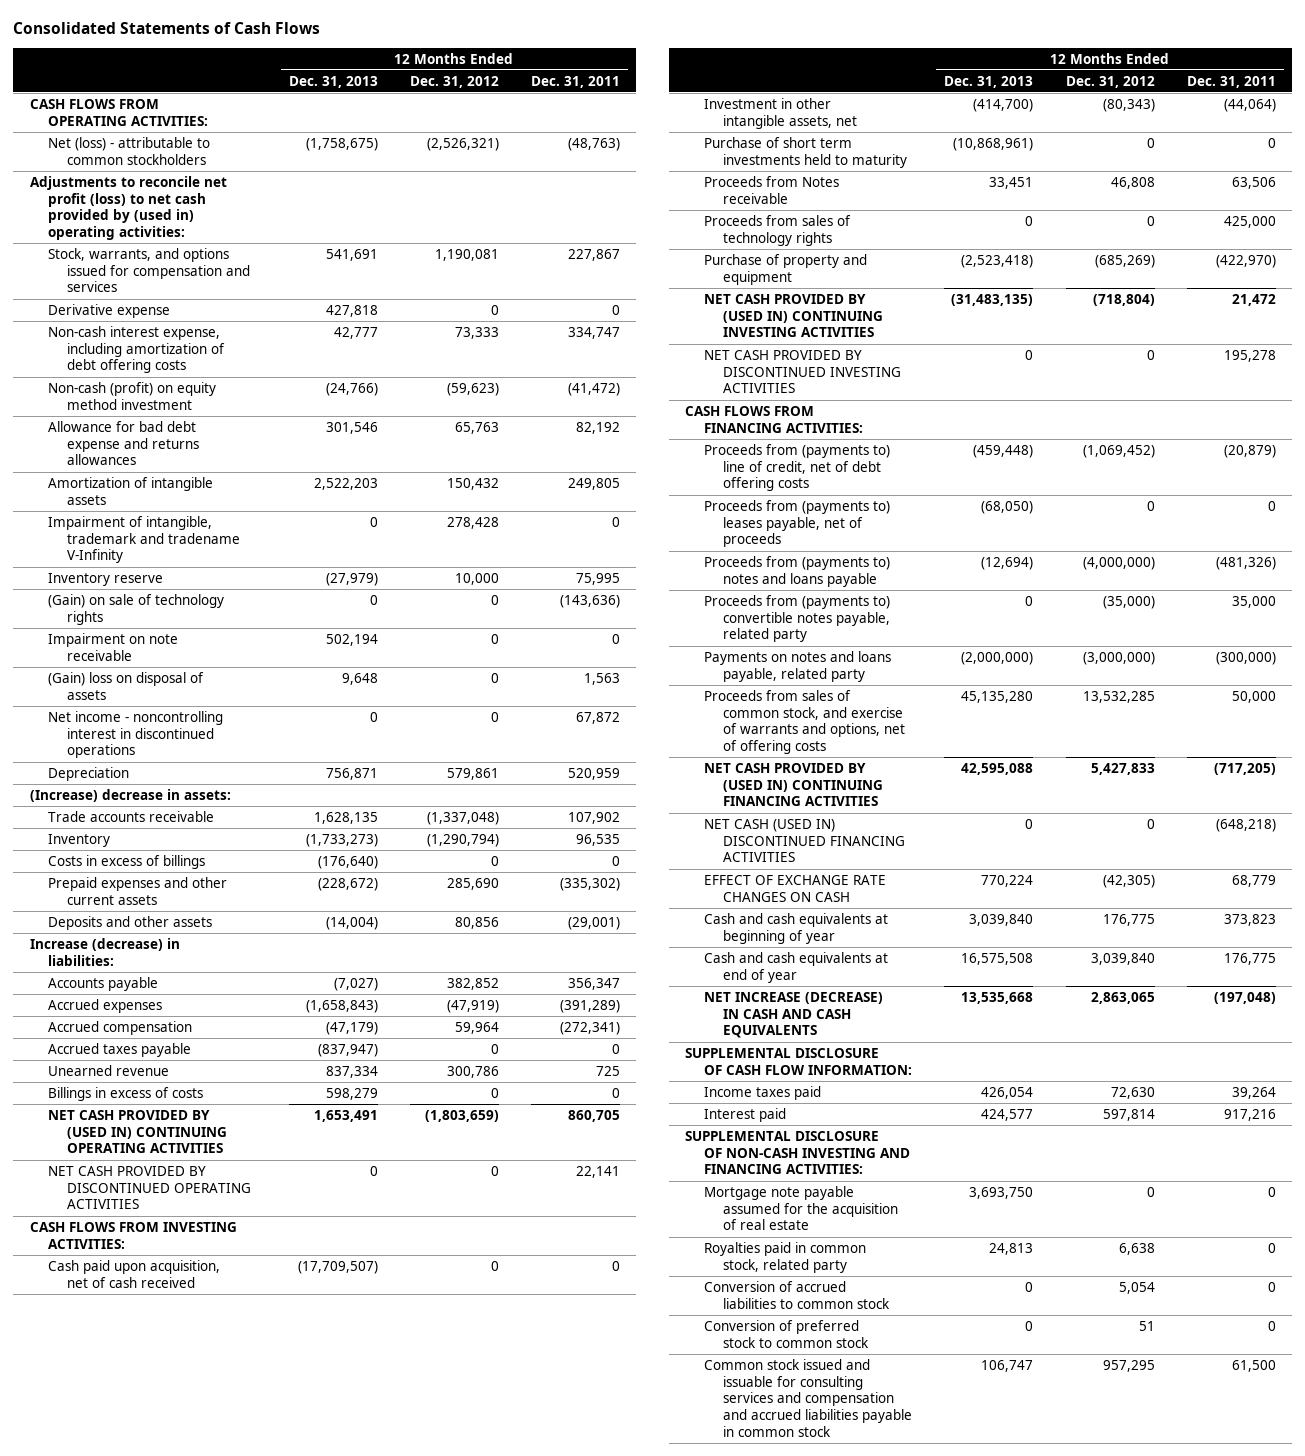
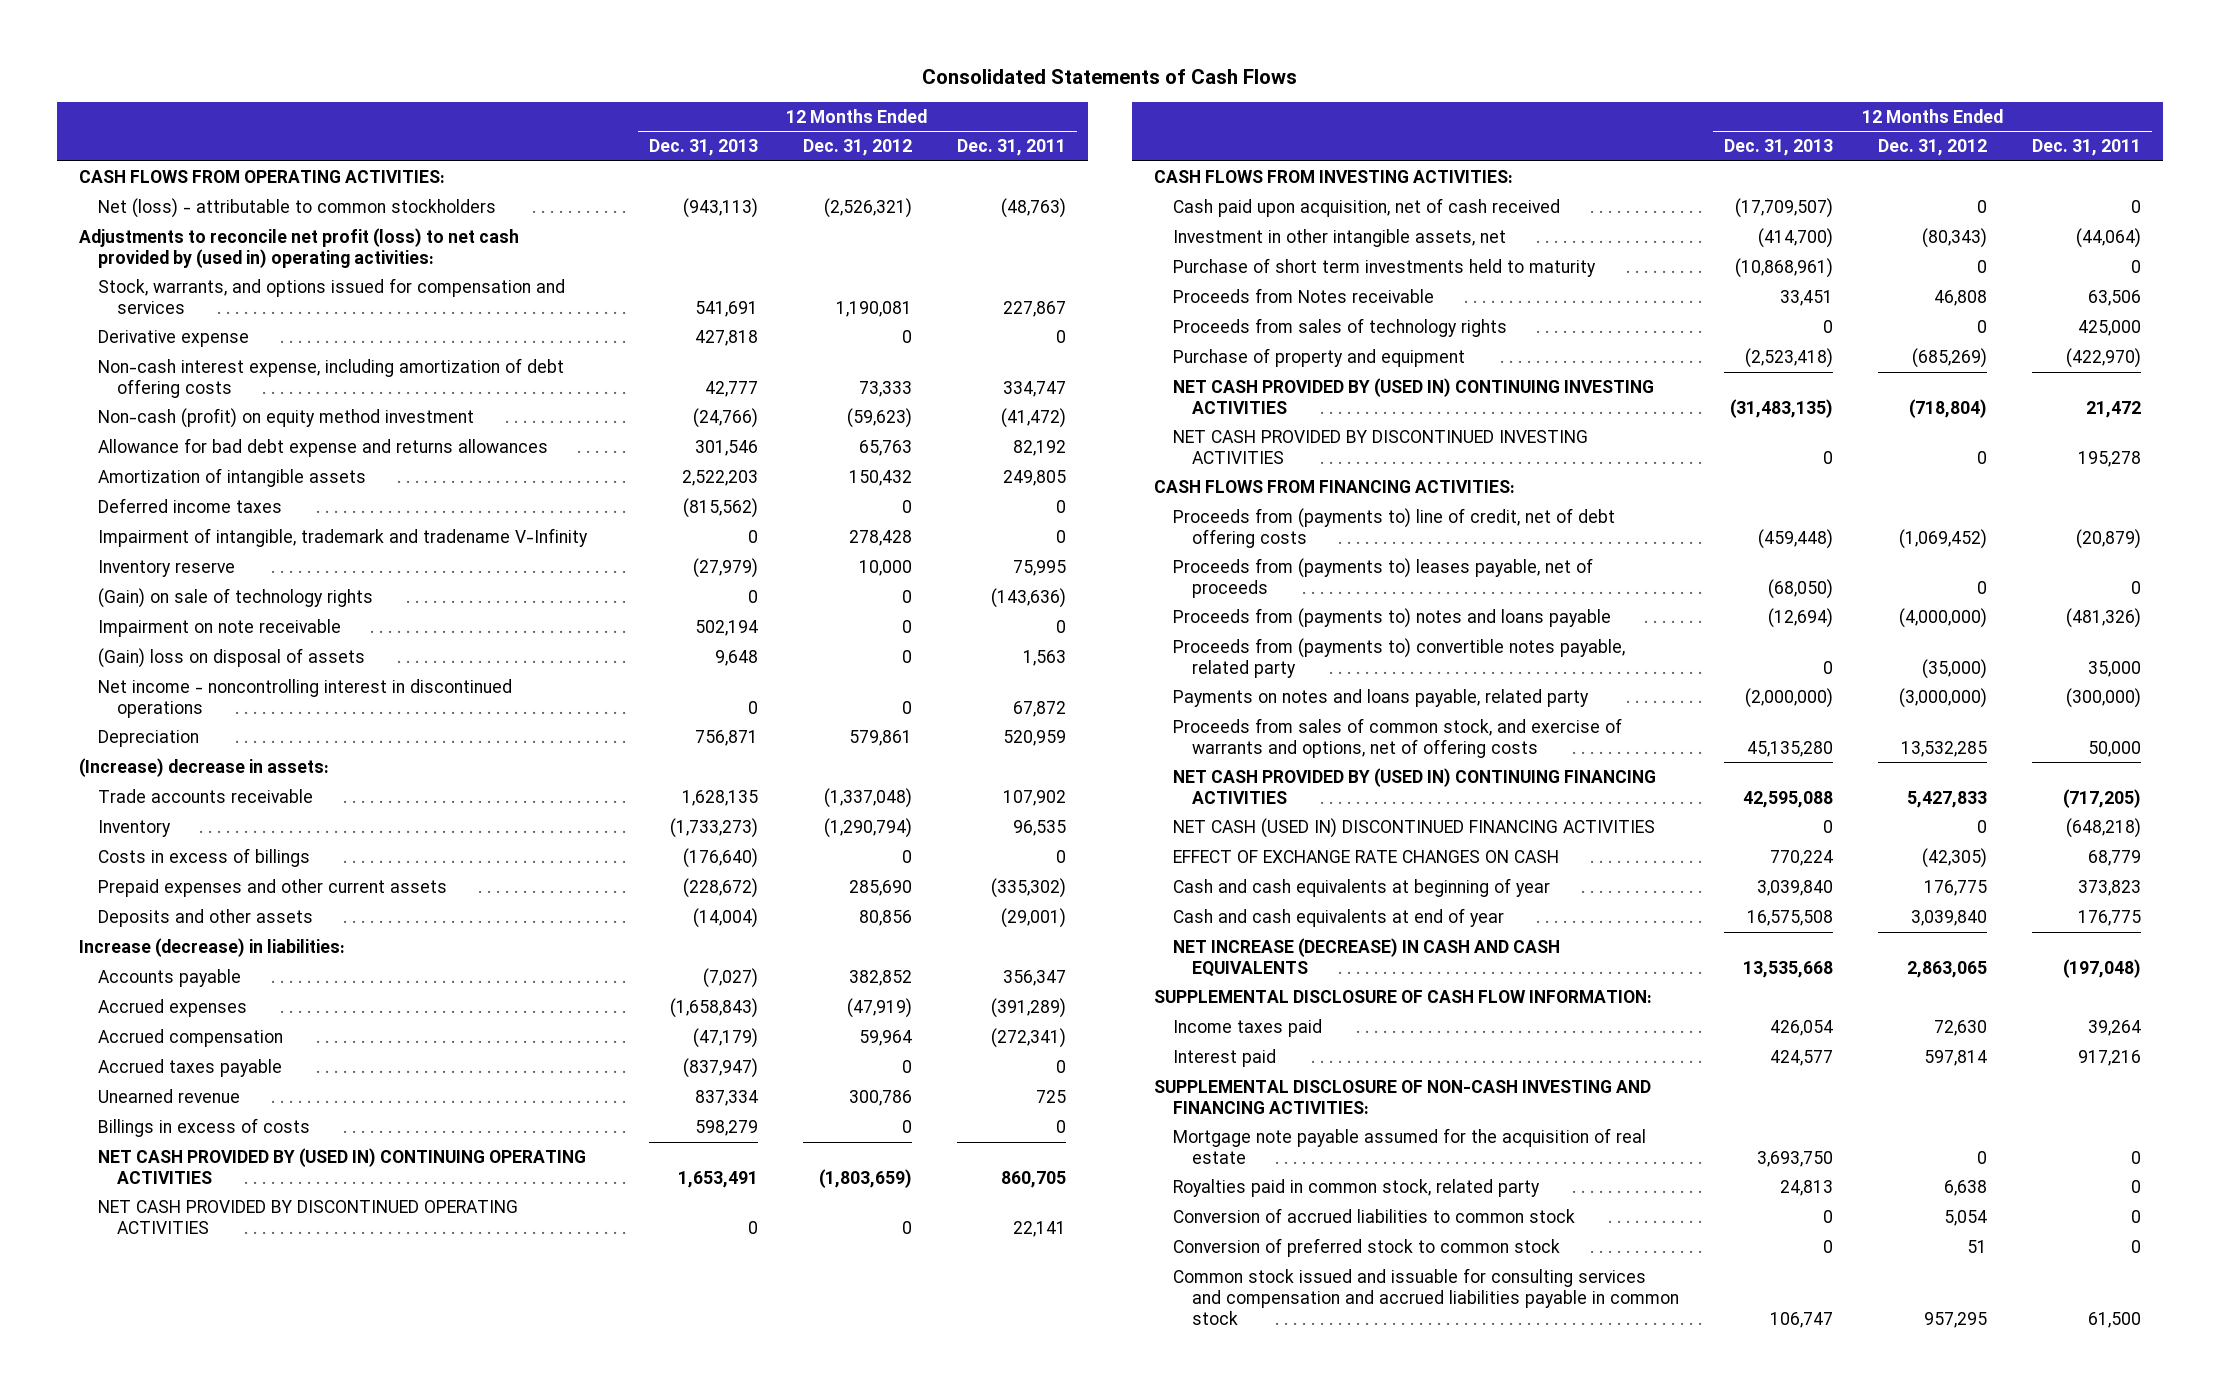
- Net (loss) - attributable to common stockholders | (1,758,675) | (2,526,321) | (48,763)
+ Net (loss) - attributable to common stockholders | (943,113) | (2,526,321) | (48,763)
+ Deferred income taxes | (815,562) | 0 | 0

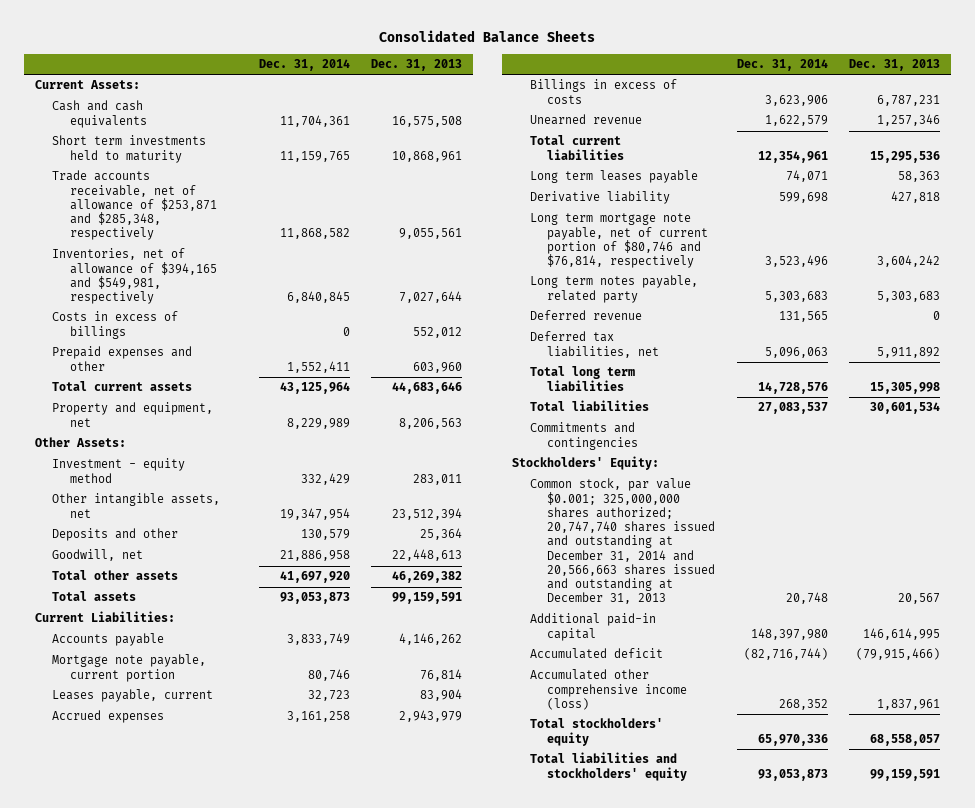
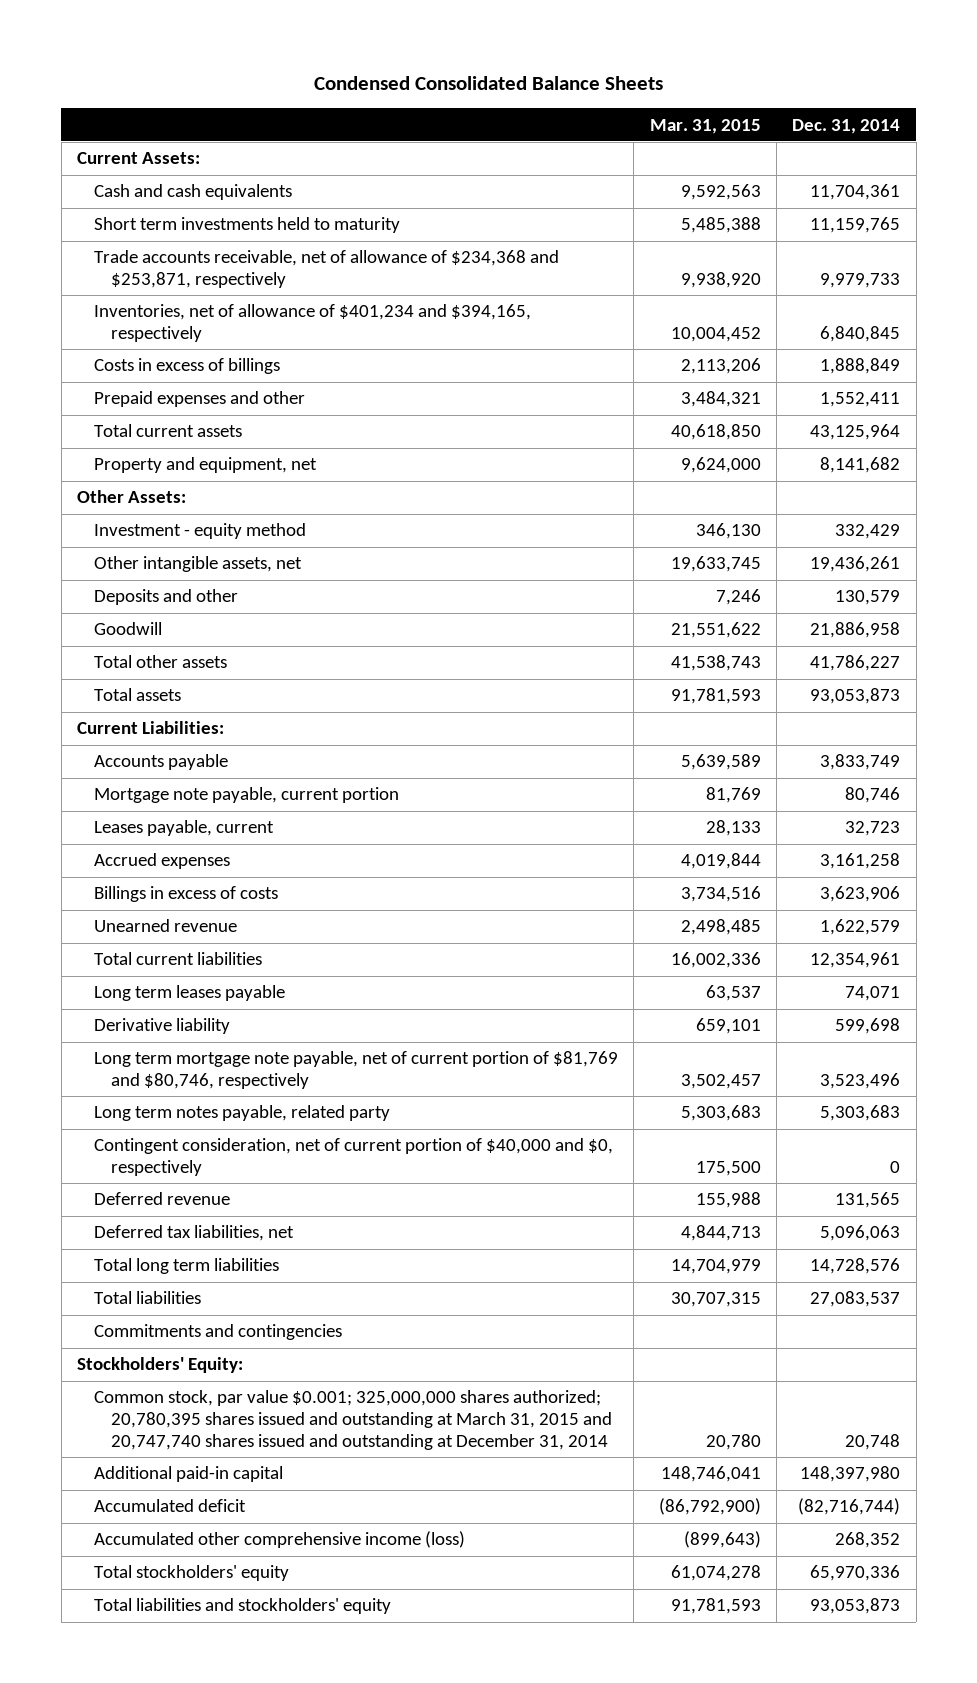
- Consolidated Balance Sheets
+ Condensed Consolidated Balance Sheets
- | Dec. 31, 2014 | Dec. 31, 2013
+ | Mar. 31, 2015 | Dec. 31, 2014
- Trade accounts receivable, net of allowance of $253,871 and $285,348, respectively | 11,868,582 | 9,055,561
- Inventories, net of allowance of $394,165 and $549,981, respectively | 6,840,845 | 7,027,644
- Costs in excess of billings | 0 | 552,012
+ Trade accounts receivable, net of allowance of $234,368 and $253,871, respectively | 9,938,920 | 9,979,733
+ Inventories, net of allowance of $401,234 and $394,165, respectively | 10,004,452 | 6,840,845
+ Costs in excess of billings | 2,113,206 | 1,888,849
- Property and equipment, net | 8,229,989 | 8,206,563
+ Property and equipment, net | 9,624,000 | 8,141,682
- Other intangible assets, net | 19,347,954 | 23,512,394
+ Other intangible assets, net | 19,633,745 | 19,436,261
- Goodwill, net | 21,886,958 | 22,448,613
- Total other assets | 41,697,920 | 46,269,382
+ Goodwill | 21,551,622 | 21,886,958
+ Total other assets | 41,538,743 | 41,786,227
- Long term mortgage note payable, net of current portion of $80,746 and $76,814, respectively | 3,523,496 | 3,604,242
+ Long term mortgage note payable, net of current portion of $81,769 and $80,746, respectively | 3,502,457 | 3,523,496
+ Contingent consideration, net of current portion of $40,000 and $0, respectively | 175,500 | 0
- Common stock, par value $0.001; 325,000,000 shares authorized; 20,747,740 shares issued and outstanding at December 31, 2014 and 20,566,663 shares issued and outstanding at December 31, 2013 | 20,748 | 20,567
+ Common stock, par value $0.001; 325,000,000 shares authorized; 20,780,395 shares issued and outstanding at March 31, 2015 and 20,747,740 shares issued and outstanding at December 31, 2014 | 20,780 | 20,748

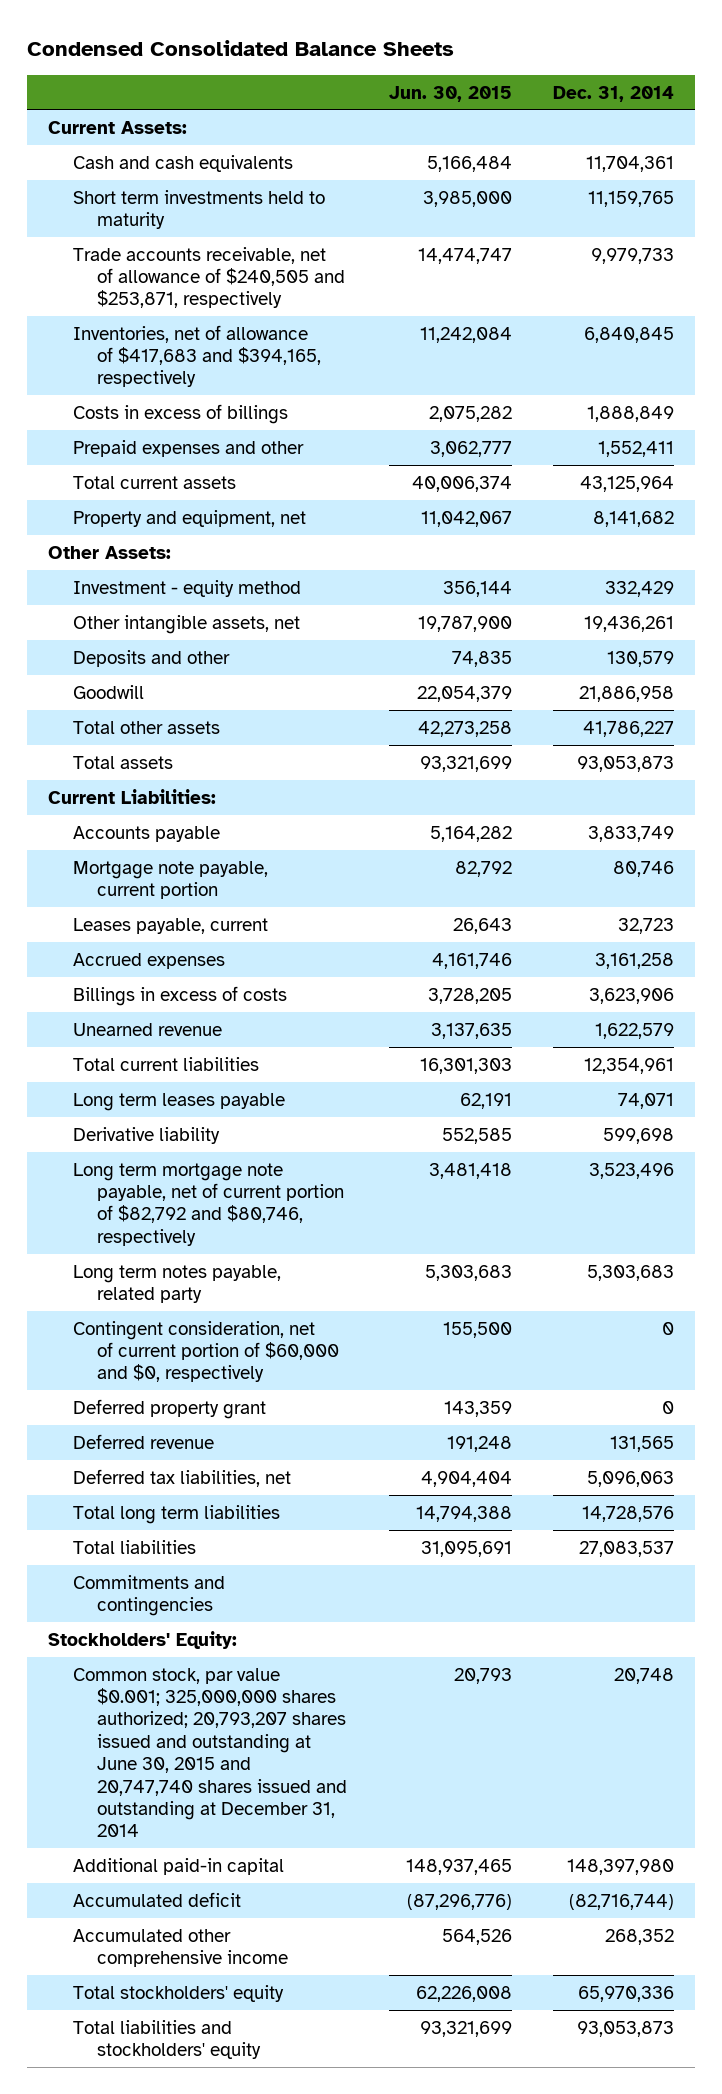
- | Mar. 31, 2015 | Dec. 31, 2014
+ | Jun. 30, 2015 | Dec. 31, 2014
- Trade accounts receivable, net of allowance of $234,368 and $253,871, respectively | 9,938,920 | 9,979,733
- Inventories, net of allowance of $401,234 and $394,165, respectively | 10,004,452 | 6,840,845
+ Trade accounts receivable, net of allowance of $240,505 and $253,871, respectively | 14,474,747 | 9,979,733
+ Inventories, net of allowance of $417,683 and $394,165, respectively | 11,242,084 | 6,840,845
- Long term mortgage note payable, net of current portion of $81,769 and $80,746, respectively | 3,502,457 | 3,523,496
+ Long term mortgage note payable, net of current portion of $82,792 and $80,746, respectively | 3,481,418 | 3,523,496
- Contingent consideration, net of current portion of $40,000 and $0, respectively | 175,500 | 0
+ Contingent consideration, net of current portion of $60,000 and $0, respectively | 155,500 | 0
+ Deferred property grant | 143,359 | 0
- Common stock, par value $0.001; 325,000,000 shares authorized; 20,780,395 shares issued and outstanding at March 31, 2015 and 20,747,740 shares issued and outstanding at December 31, 2014 | 20,780 | 20,748
+ Common stock, par value $0.001; 325,000,000 shares authorized; 20,793,207 shares issued and outstanding at June 30, 2015 and 20,747,740 shares issued and outstanding at December 31, 2014 | 20,793 | 20,748
- Accumulated other comprehensive income (loss) | (899,643) | 268,352
+ Accumulated other comprehensive income | 564,526 | 268,352

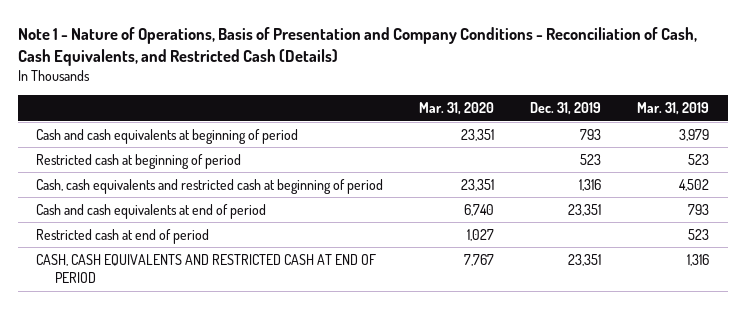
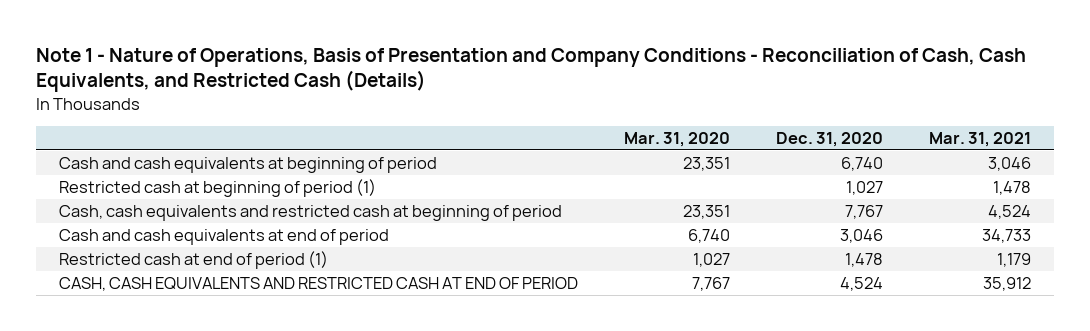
- | Mar. 31, 2020 | Dec. 31, 2019 | Mar. 31, 2019
+ | Mar. 31, 2020 | Dec. 31, 2020 | Mar. 31, 2021
- Restricted cash at beginning of period | | 523 | 523
+ Restricted cash at beginning of period (1) | | 1,027 | 1,478
- Restricted cash at end of period | 1,027 | | 523
+ Restricted cash at end of period (1) | 1,027 | 1,478 | 1,179

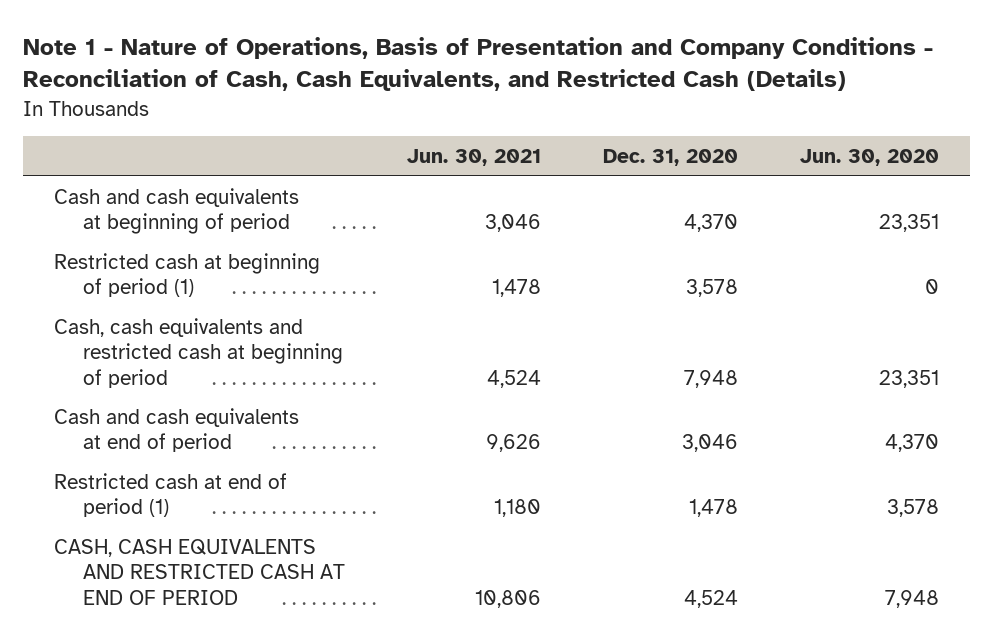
- | Mar. 31, 2020 | Dec. 31, 2020 | Mar. 31, 2021
+ | Jun. 30, 2021 | Dec. 31, 2020 | Jun. 30, 2020
- Cash and cash equivalents at beginning of period | 23,351 | 6,740 | 3,046
- Restricted cash at beginning of period (1) | | 1,027 | 1,478
- Cash, cash equivalents and restricted cash at beginning of period | 23,351 | 7,767 | 4,524
+ Cash and cash equivalents at beginning of period | 3,046 | 4,370 | 23,351
+ Restricted cash at beginning of period (1) | 1,478 | 3,578 | 0
+ Cash, cash equivalents and restricted cash at beginning of period | 4,524 | 7,948 | 23,351

